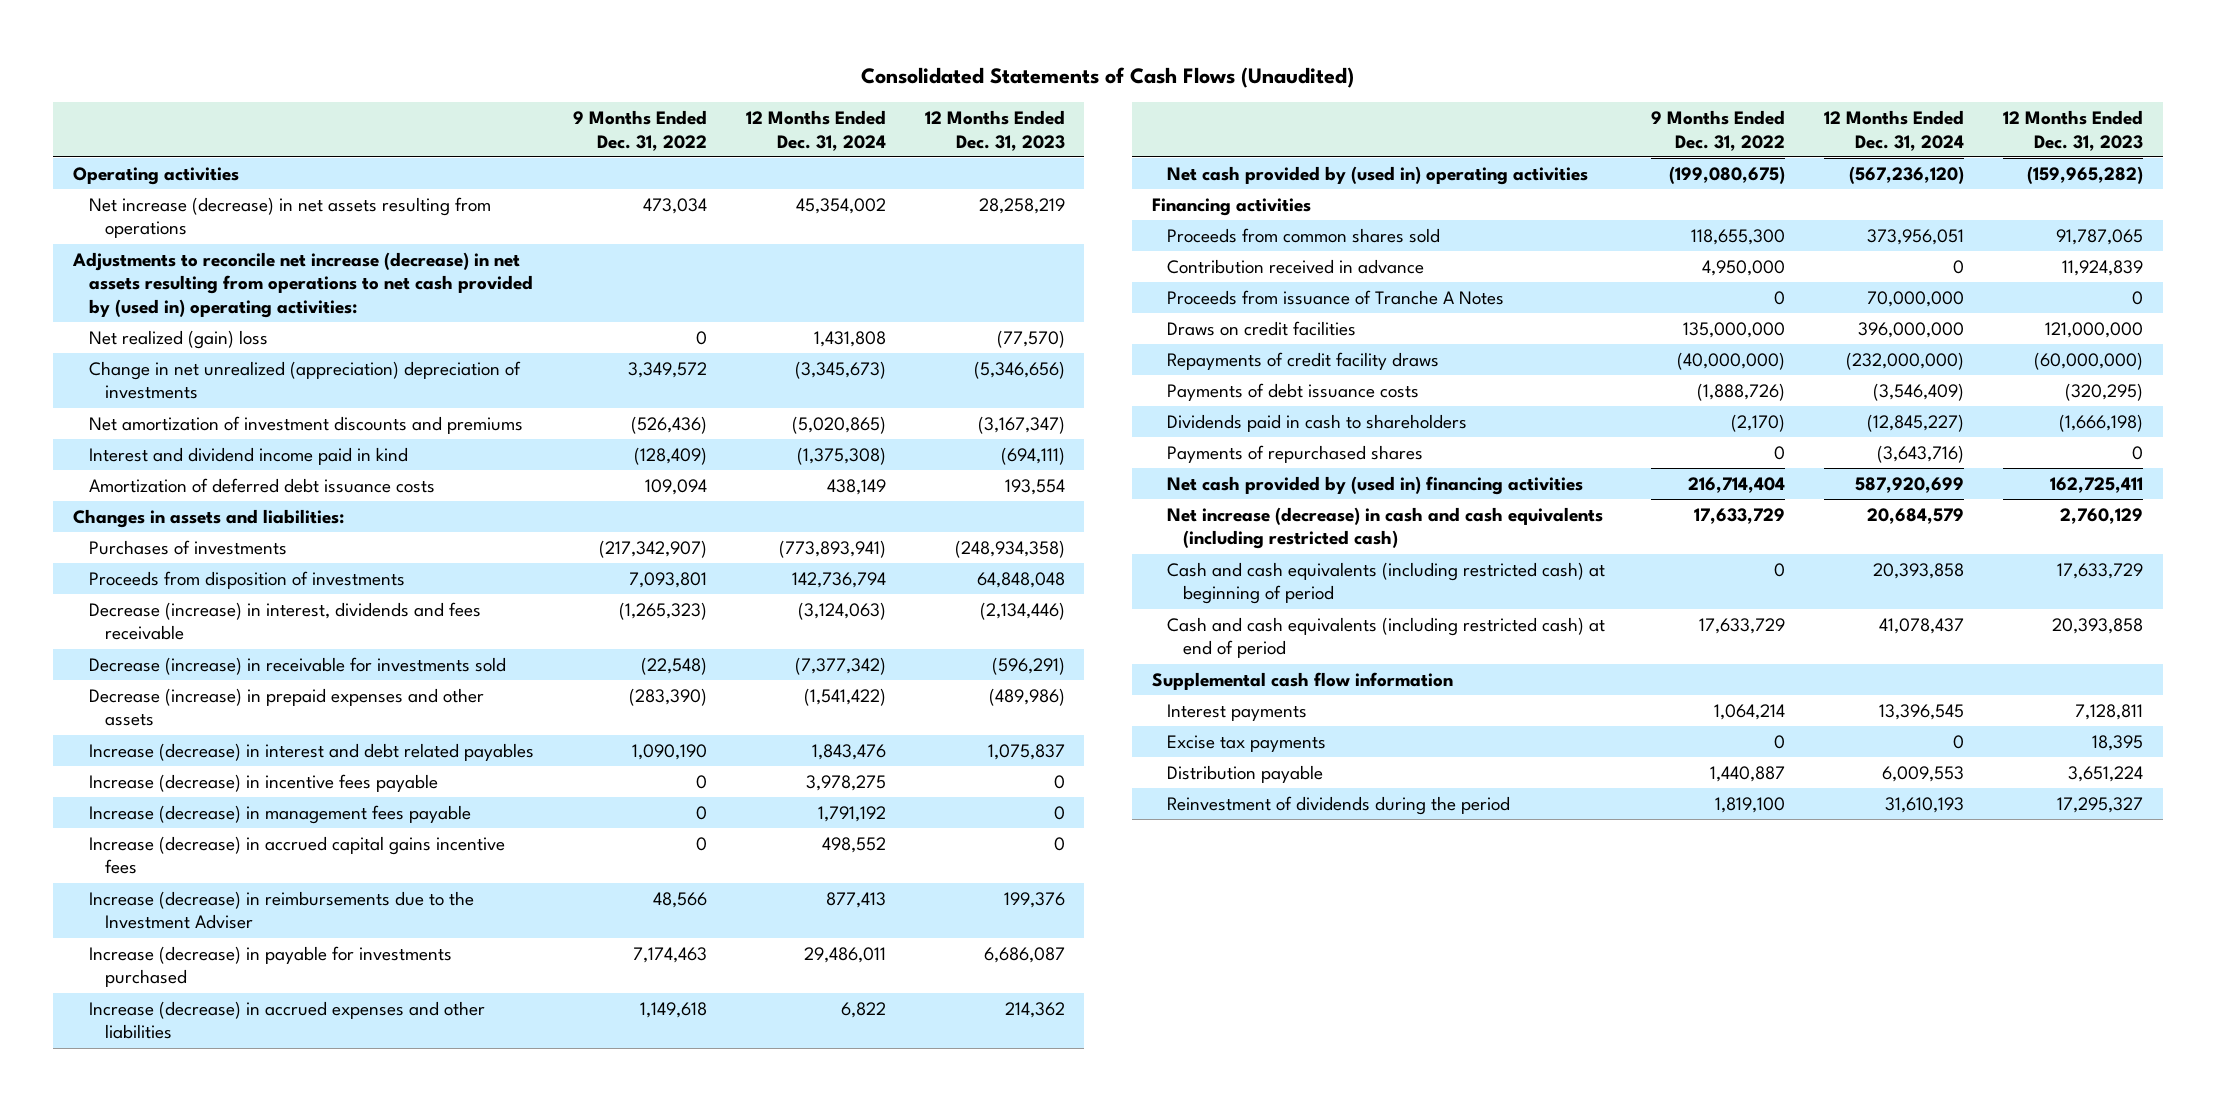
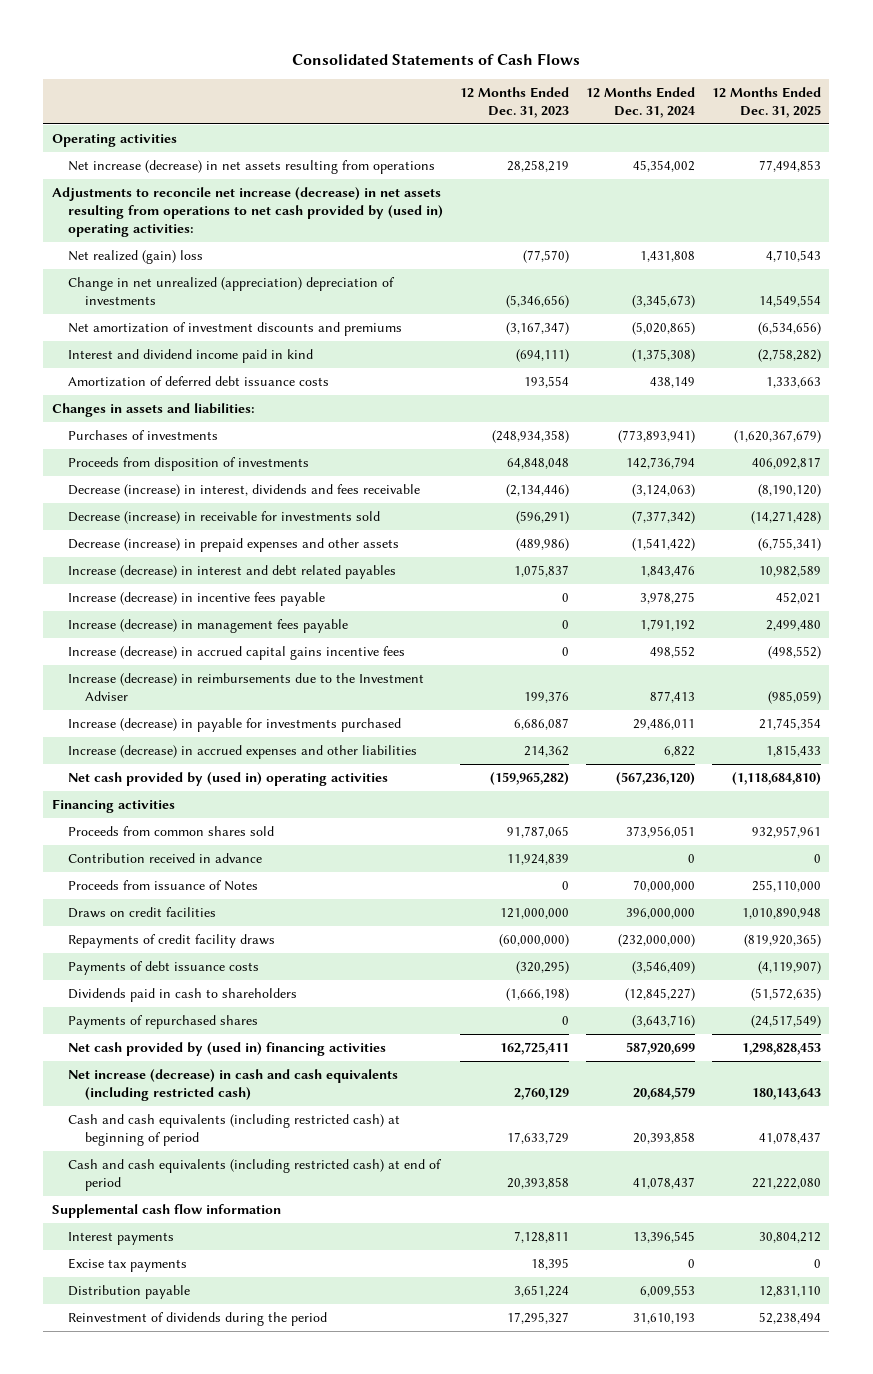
- Consolidated Statements of Cash Flows (Unaudited)
+ Consolidated Statements of Cash Flows
- | 9 Months Ended Dec. 31, 2022 | 12 Months Ended Dec. 31, 2024 | 12 Months Ended Dec. 31, 2023
+ | 12 Months Ended Dec. 31, 2023 | 12 Months Ended Dec. 31, 2024 | 12 Months Ended Dec. 31, 2025
- Proceeds from issuance of Tranche A Notes | 0 | 70,000,000 | 0
+ Proceeds from issuance of Notes | 0 | 70,000,000 | 255,110,000

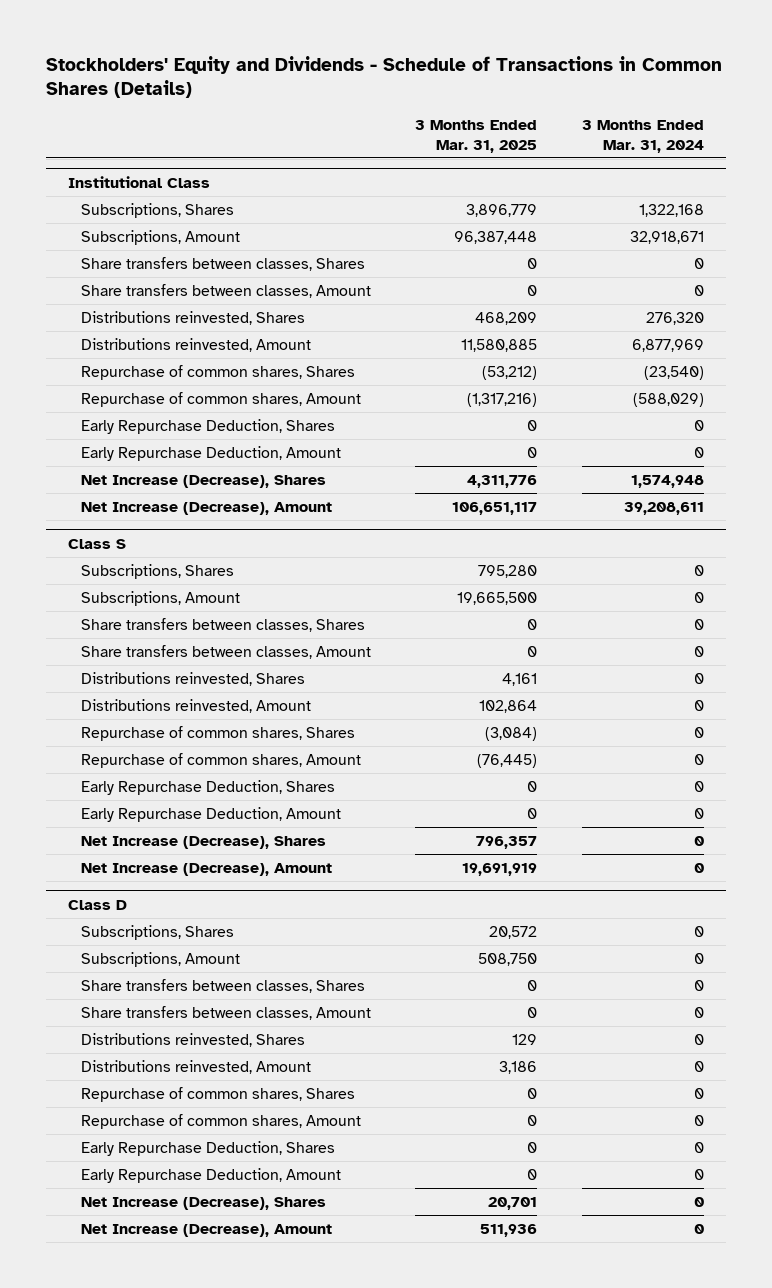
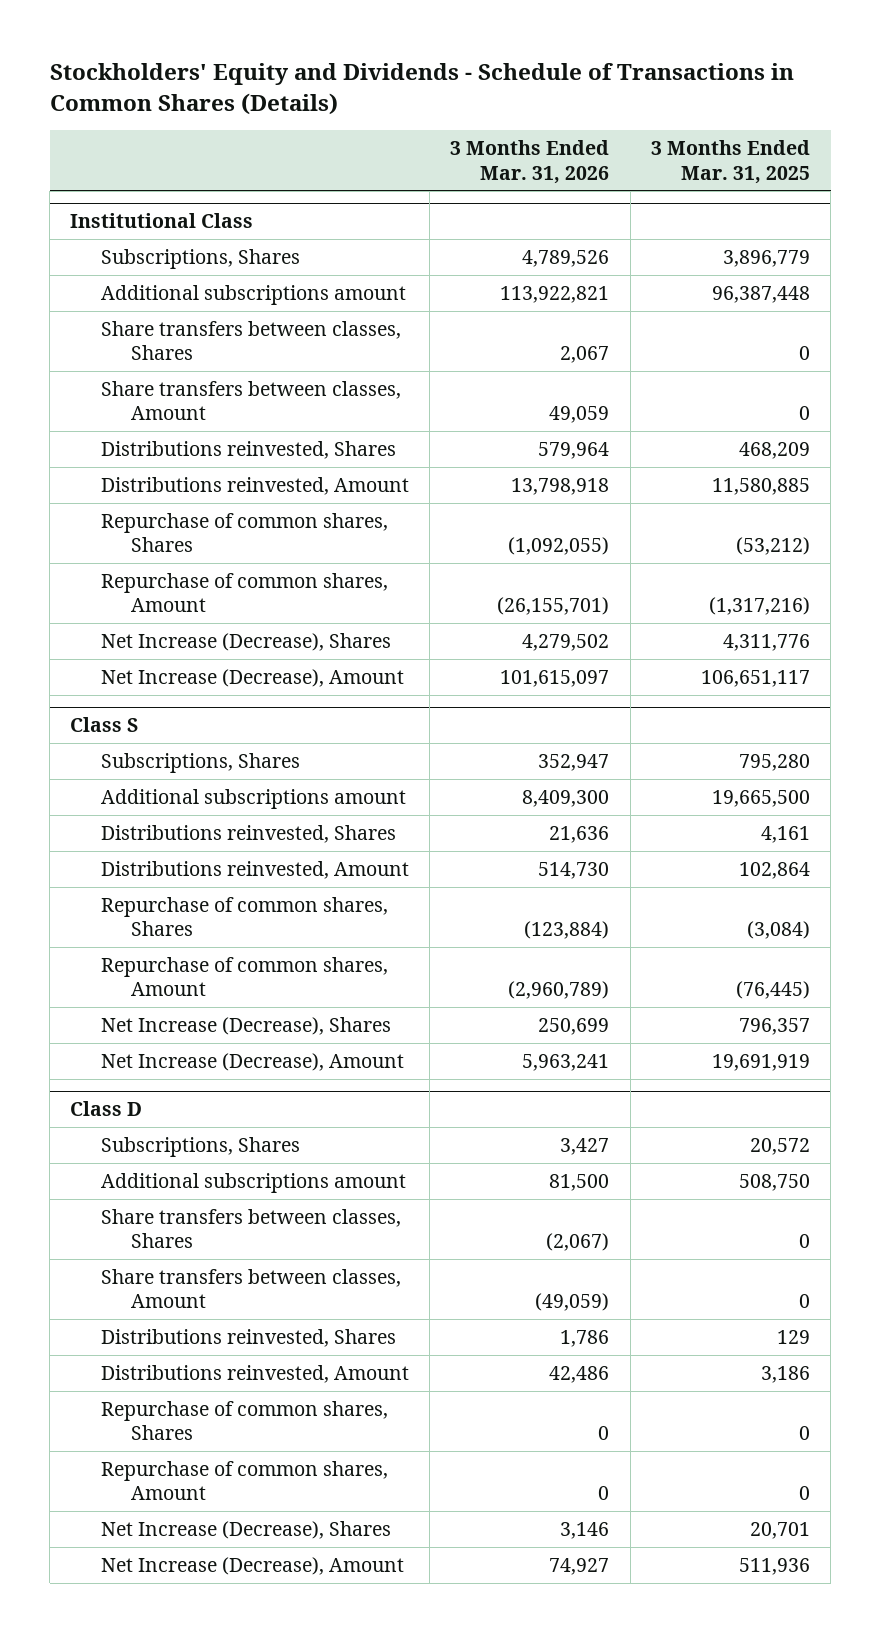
- | 3 Months Ended Mar. 31, 2025 | 3 Months Ended Mar. 31, 2024
+ | 3 Months Ended Mar. 31, 2026 | 3 Months Ended Mar. 31, 2025
@ Institutional Class
- Subscriptions, Amount | 96,387,448 | 32,918,671
+ Additional subscriptions amount | 113,922,821 | 96,387,448
- Early Repurchase Deduction, Shares | 0 | 0
- Early Repurchase Deduction, Amount | 0 | 0
@ Class S
- Subscriptions, Amount | 19,665,500 | 0
- Share transfers between classes, Shares | 0 | 0
- Share transfers between classes, Amount | 0 | 0
+ Additional subscriptions amount | 8,409,300 | 19,665,500
- Early Repurchase Deduction, Shares | 0 | 0
- Early Repurchase Deduction, Amount | 0 | 0
@ Class D
- Subscriptions, Amount | 508,750 | 0
+ Additional subscriptions amount | 81,500 | 508,750
- Early Repurchase Deduction, Shares | 0 | 0
- Early Repurchase Deduction, Amount | 0 | 0

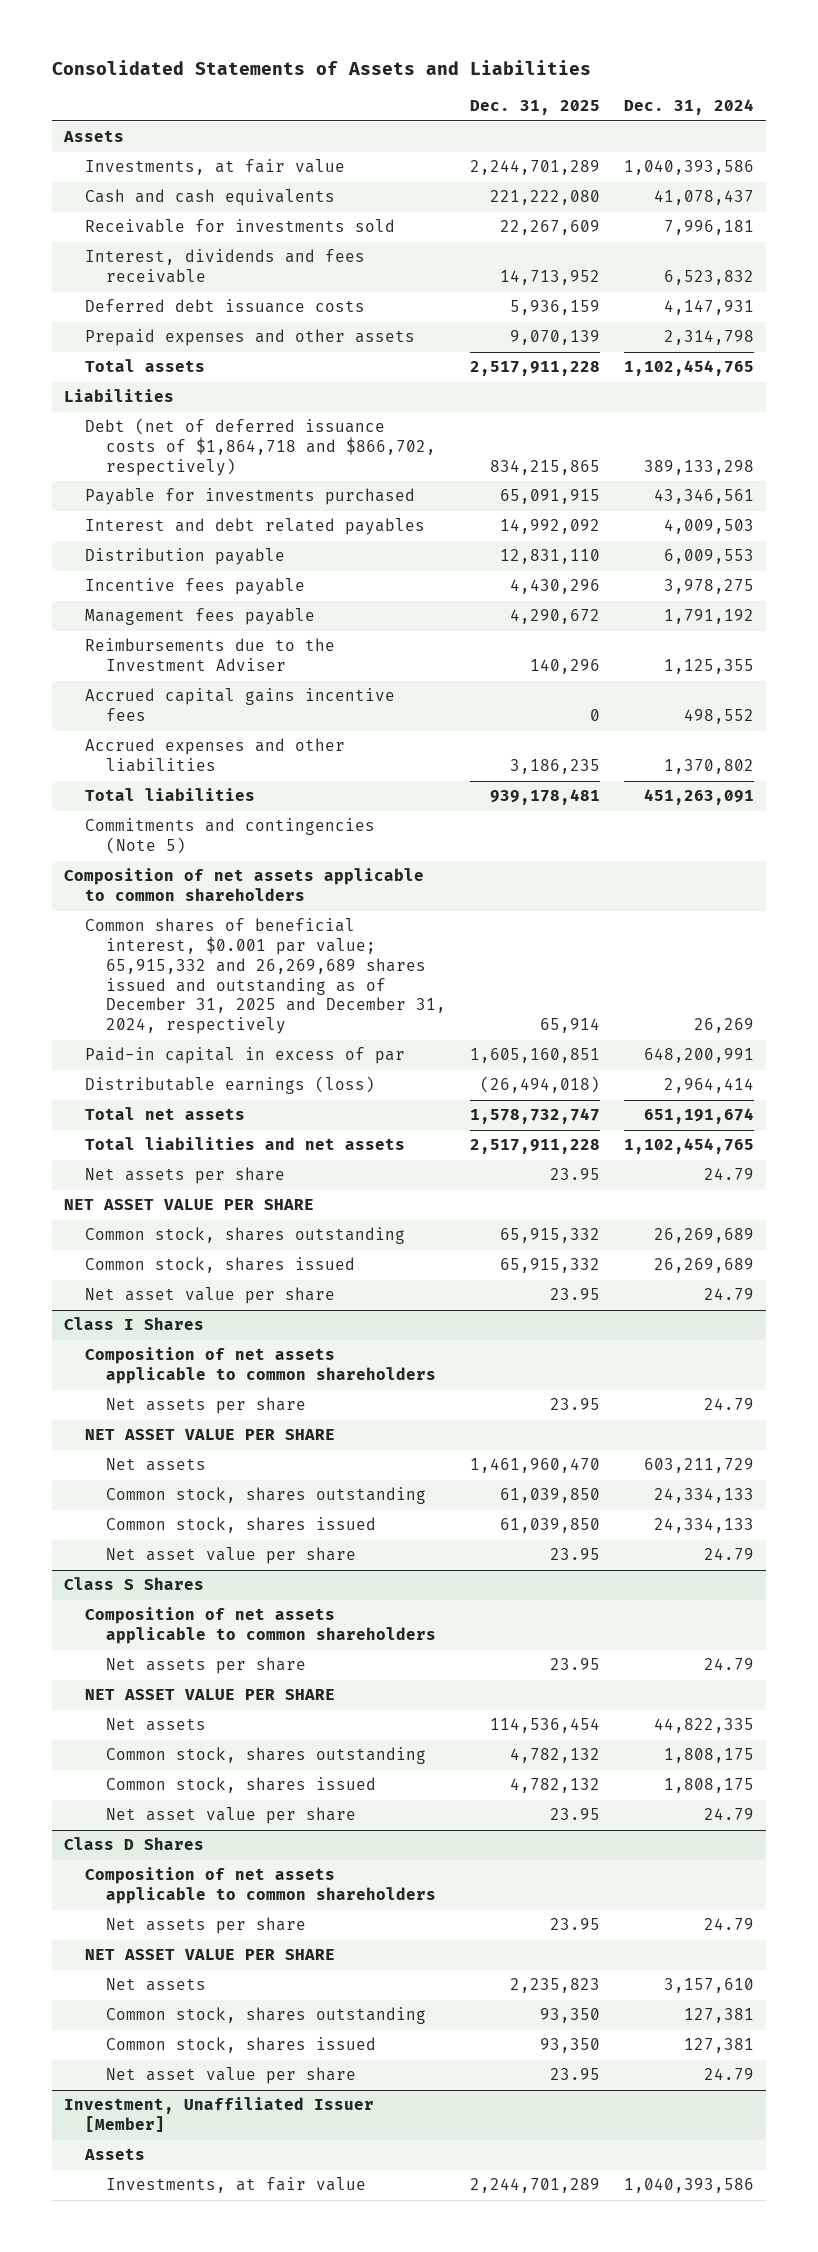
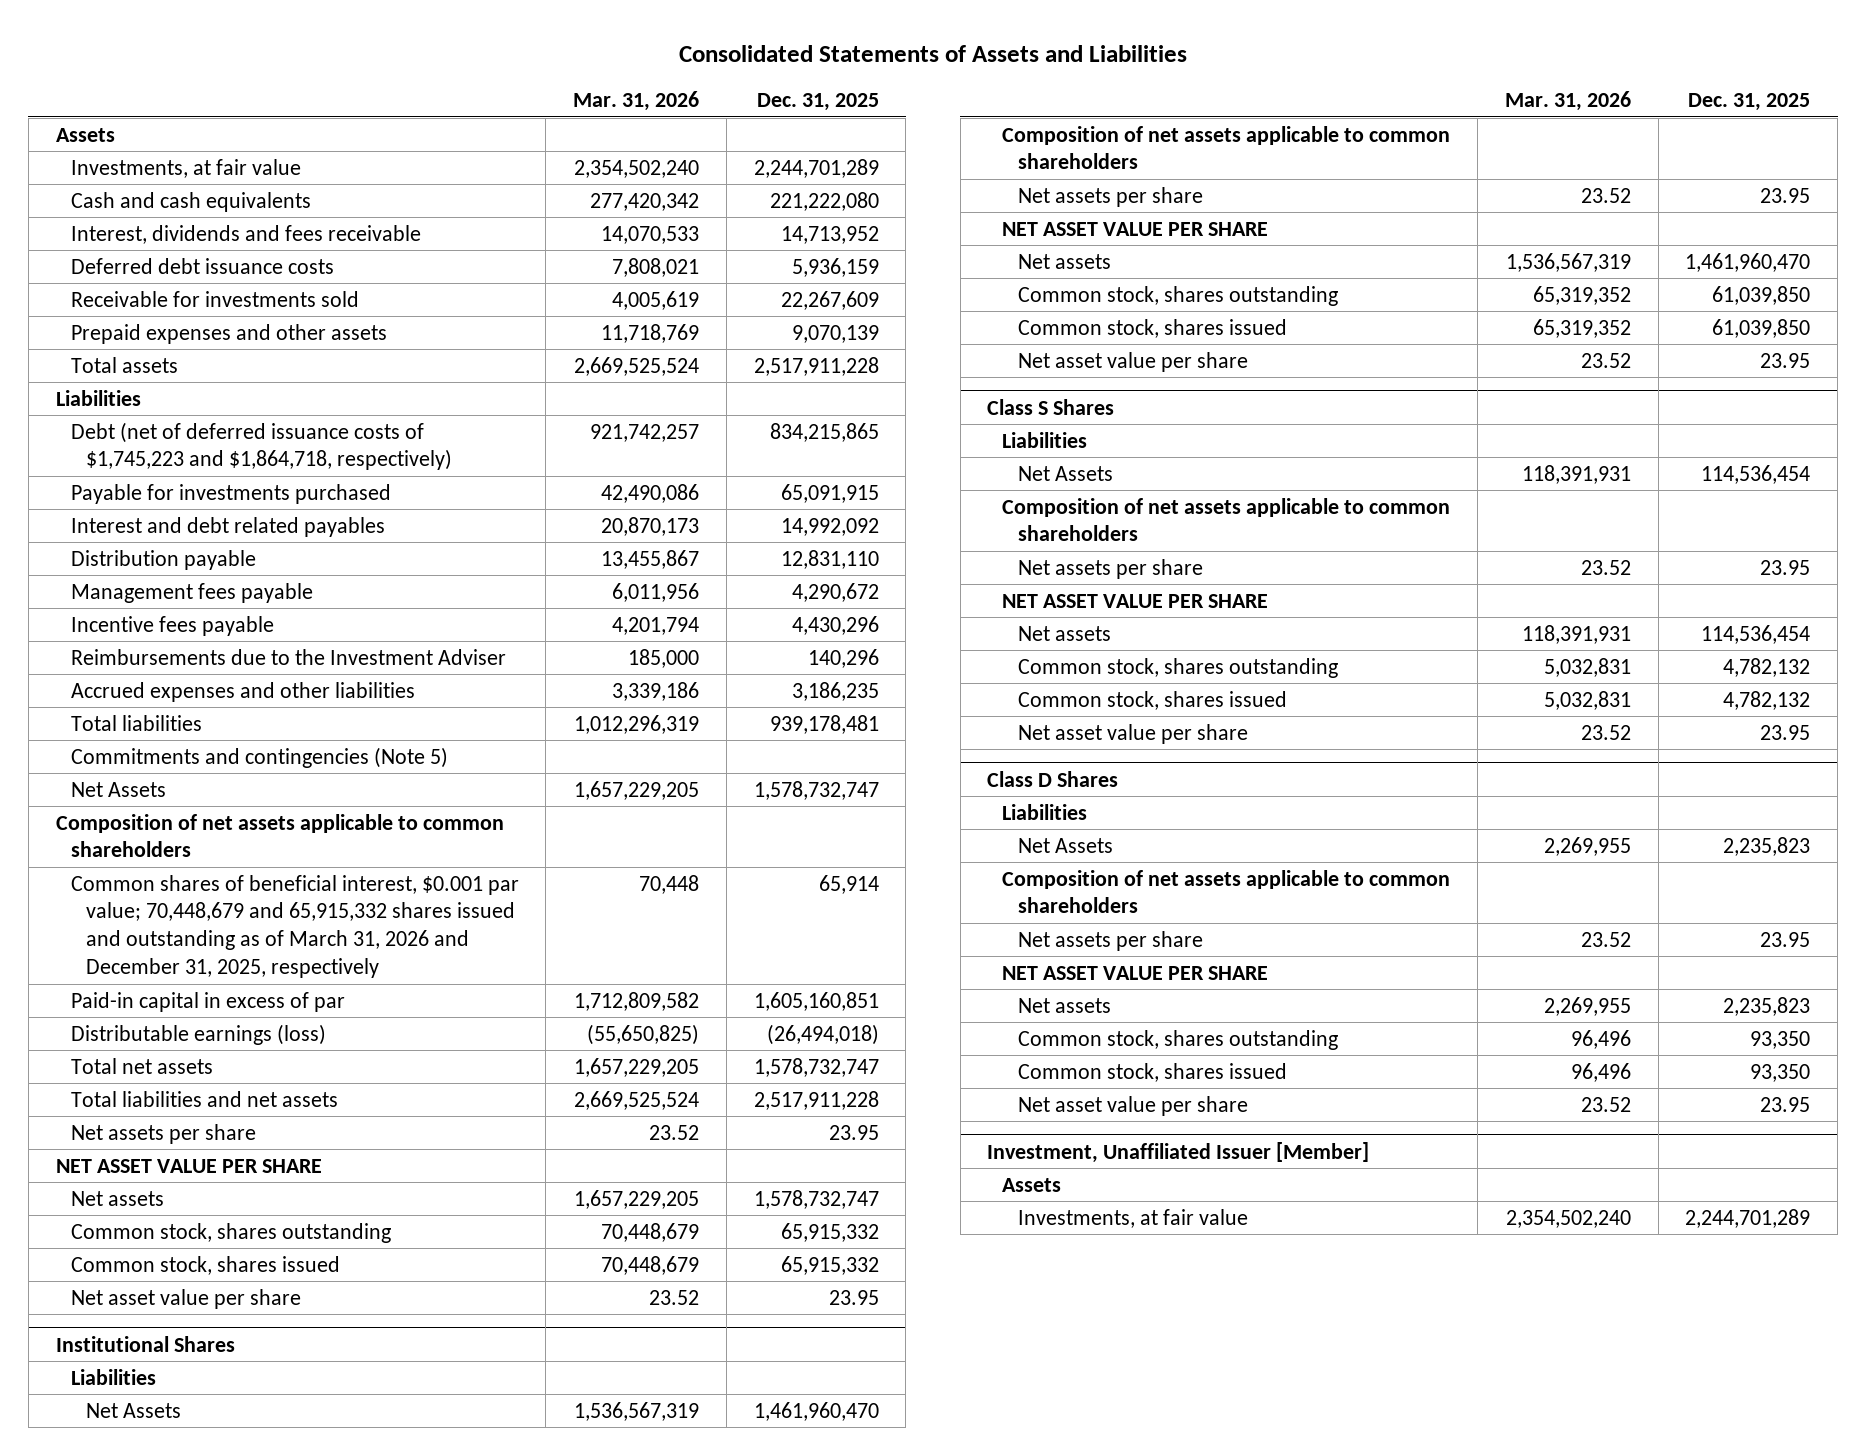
- | Dec. 31, 2025 | Dec. 31, 2024
+ | Mar. 31, 2026 | Dec. 31, 2025
moved down: Receivable for investments sold | 4,005,619 | 22,267,609
- Debt (net of deferred issuance costs of $1,864,718 and $866,702, respectively) | 834,215,865 | 389,133,298
+ Debt (net of deferred issuance costs of $1,745,223 and $1,864,718, respectively) | 921,742,257 | 834,215,865
moved down: Incentive fees payable | 4,201,794 | 4,430,296
- Accrued capital gains incentive fees | 0 | 498,552
+ Net Assets | 1,657,229,205 | 1,578,732,747
- Common shares of beneficial interest, $0.001 par value; 65,915,332 and 26,269,689 shares issued and outstanding as of December 31, 2025 and December 31, 2024, respectively | 65,914 | 26,269
+ Common shares of beneficial interest, $0.001 par value; 70,448,679 and 65,915,332 shares issued and outstanding as of March 31, 2026 and December 31, 2025, respectively | 70,448 | 65,914
+ Net assets | 1,657,229,205 | 1,578,732,747
- Class I Shares
+ Institutional Shares
+ Liabilities
+ Net Assets | 1,536,567,319 | 1,461,960,470
@ Class S Shares
+ Liabilities
+ Net Assets | 118,391,931 | 114,536,454
@ Class D Shares
+ Liabilities
+ Net Assets | 2,269,955 | 2,235,823

